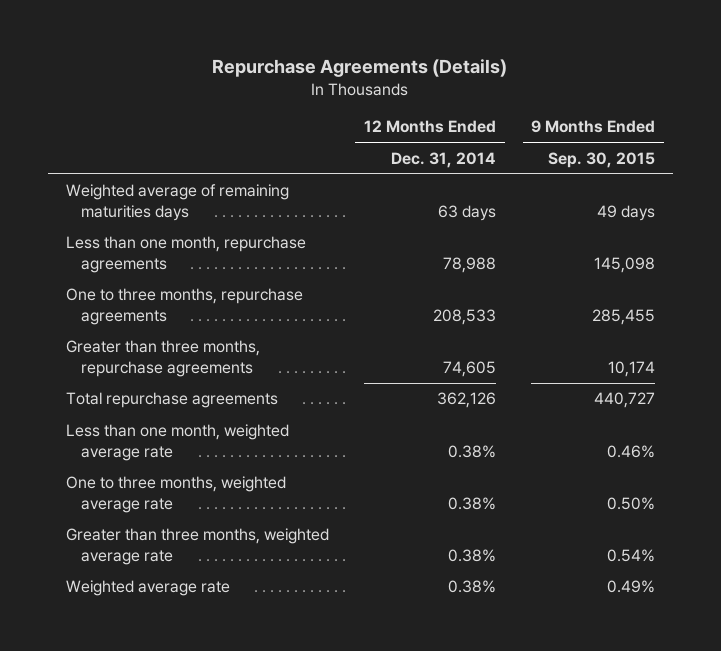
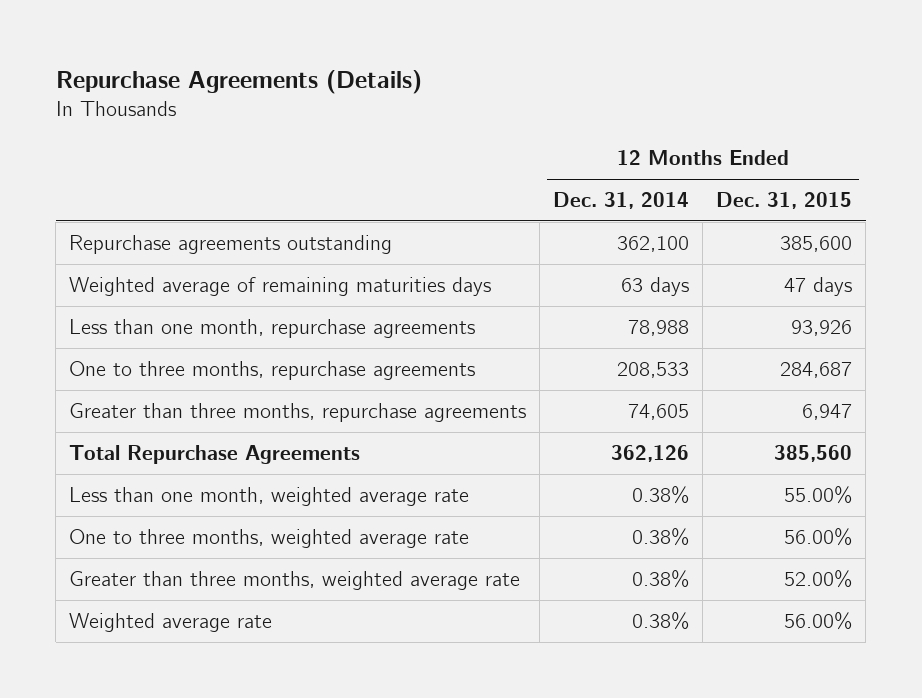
- | 12 Months Ended Dec. 31, 2014 | 9 Months Ended Sep. 30, 2015
+ | 12 Months Ended Dec. 31, 2014 | 12 Months Ended Dec. 31, 2015
+ Repurchase agreements outstanding | 362,100 | 385,600
- Total repurchase agreements | 362,126 | 440,727
+ Total Repurchase Agreements | 362,126 | 385,560

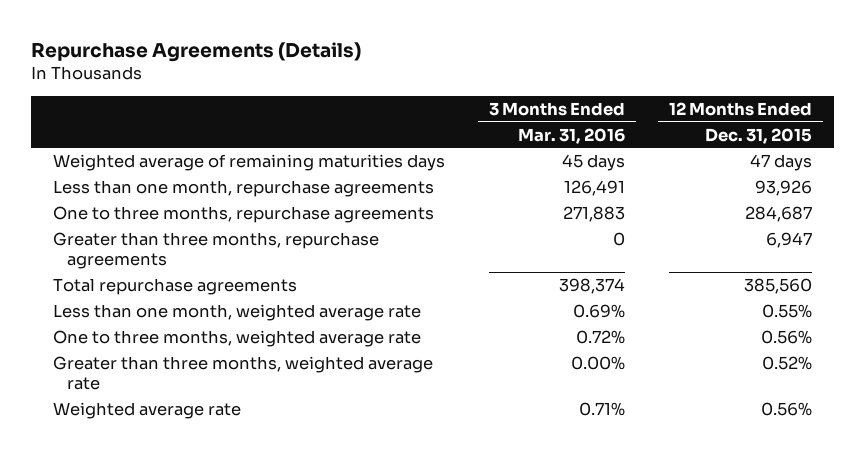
- | 12 Months Ended Dec. 31, 2014 | 12 Months Ended Dec. 31, 2015
+ | 3 Months Ended Mar. 31, 2016 | 12 Months Ended Dec. 31, 2015
- Repurchase agreements outstanding | 362,100 | 385,600
- Total Repurchase Agreements | 362,126 | 385,560
- Less than one month, weighted average rate | 0.38% | 55.00%
- One to three months, weighted average rate | 0.38% | 56.00%
- Greater than three months, weighted average rate | 0.38% | 52.00%
- Weighted average rate | 0.38% | 56.00%
+ Total repurchase agreements | 398,374 | 385,560
+ Less than one month, weighted average rate | 0.69% | 0.55%
+ One to three months, weighted average rate | 0.72% | 0.56%
+ Greater than three months, weighted average rate | 0.00% | 0.52%
+ Weighted average rate | 0.71% | 0.56%

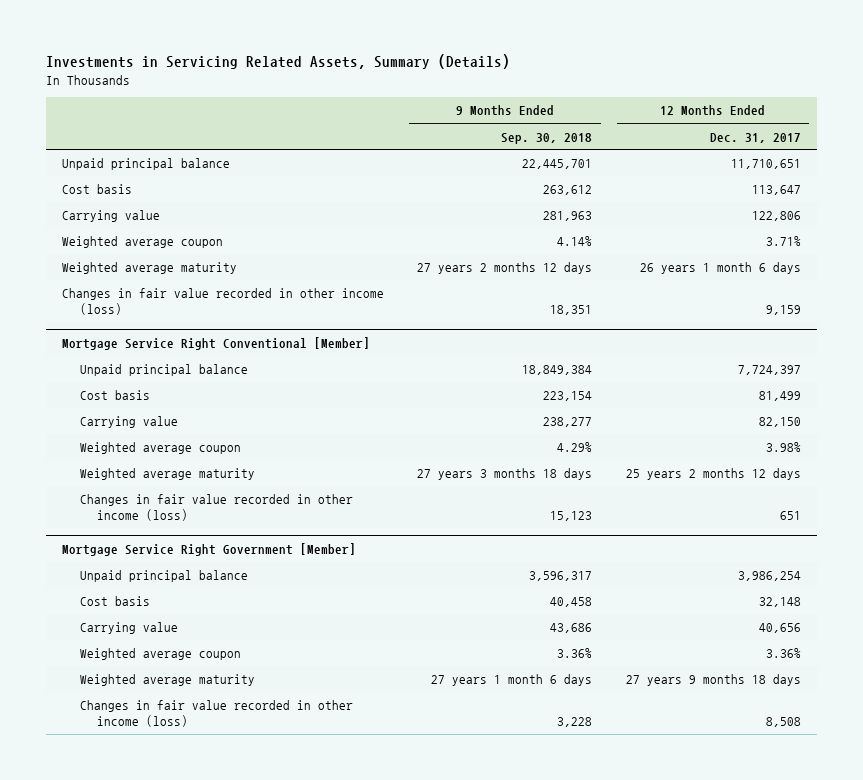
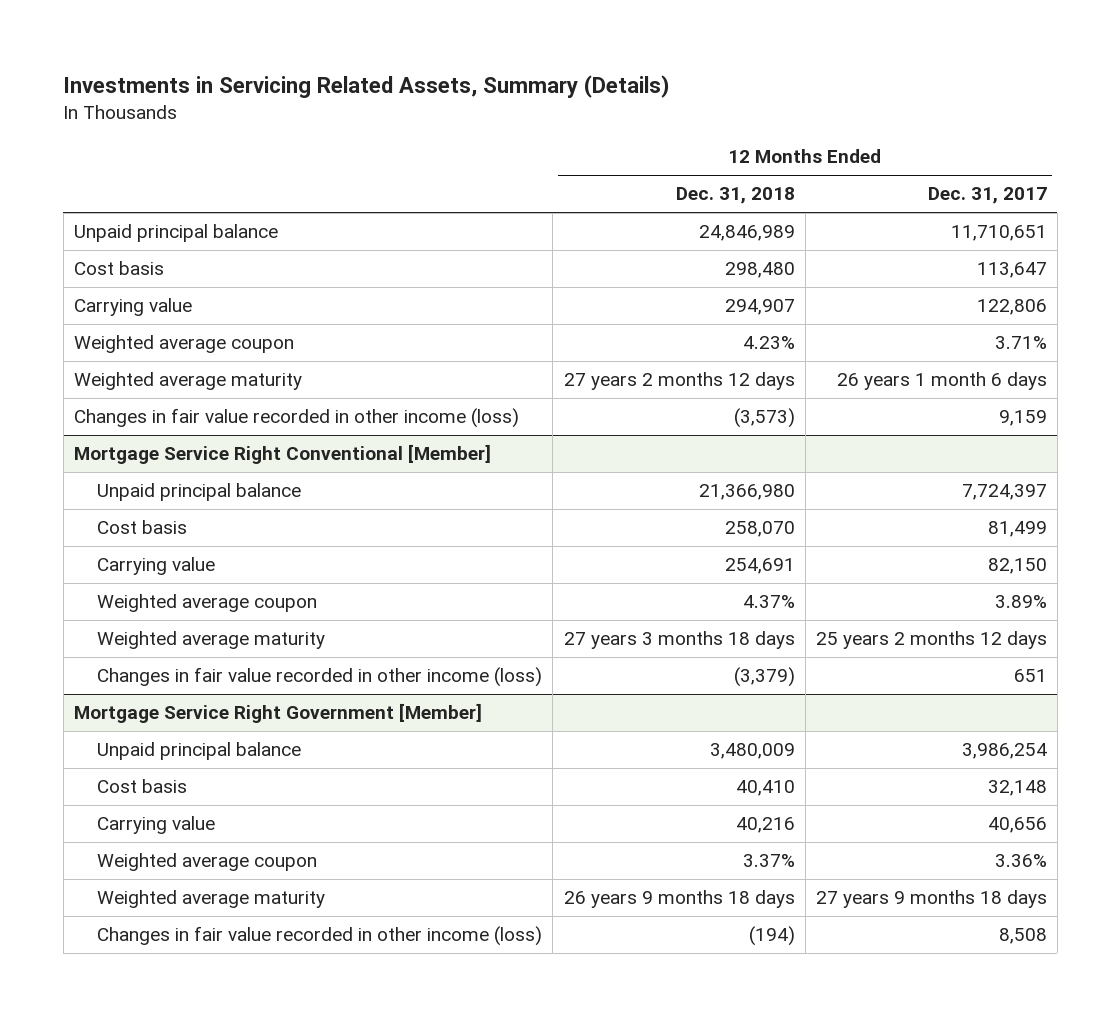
- | 9 Months Ended Sep. 30, 2018 | 12 Months Ended Dec. 31, 2017
+ | 12 Months Ended Dec. 31, 2018 | 12 Months Ended Dec. 31, 2017
@ Mortgage Service Right Conventional [Member]
- Weighted average coupon | 4.29% | 3.98%
+ Weighted average coupon | 4.37% | 3.89%

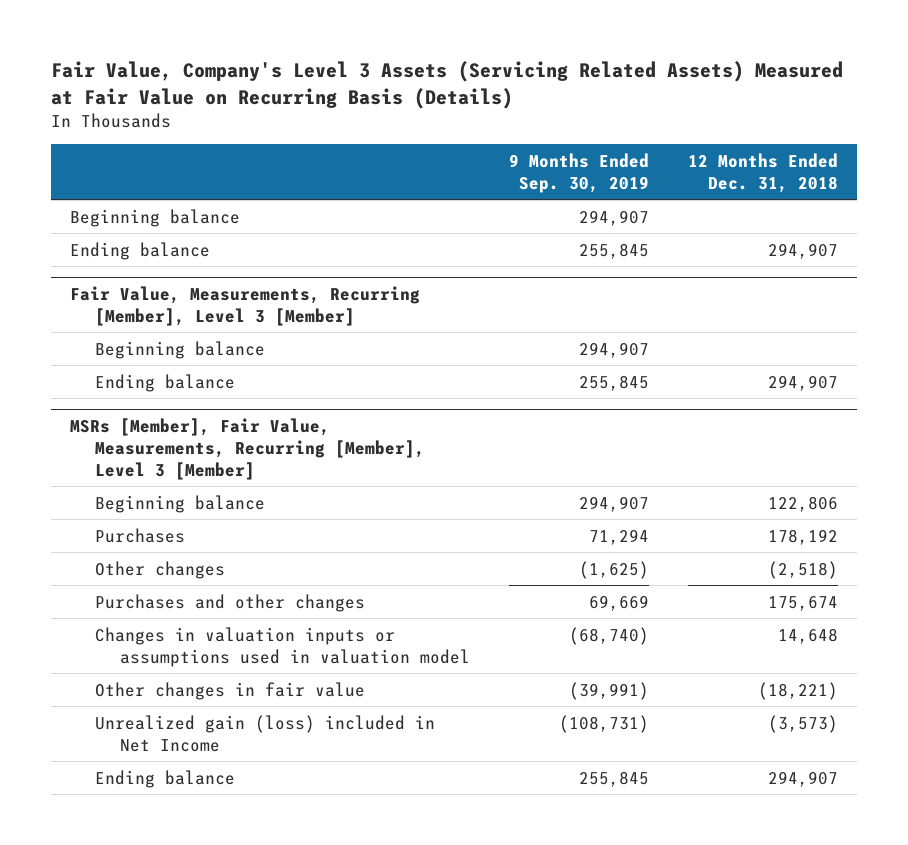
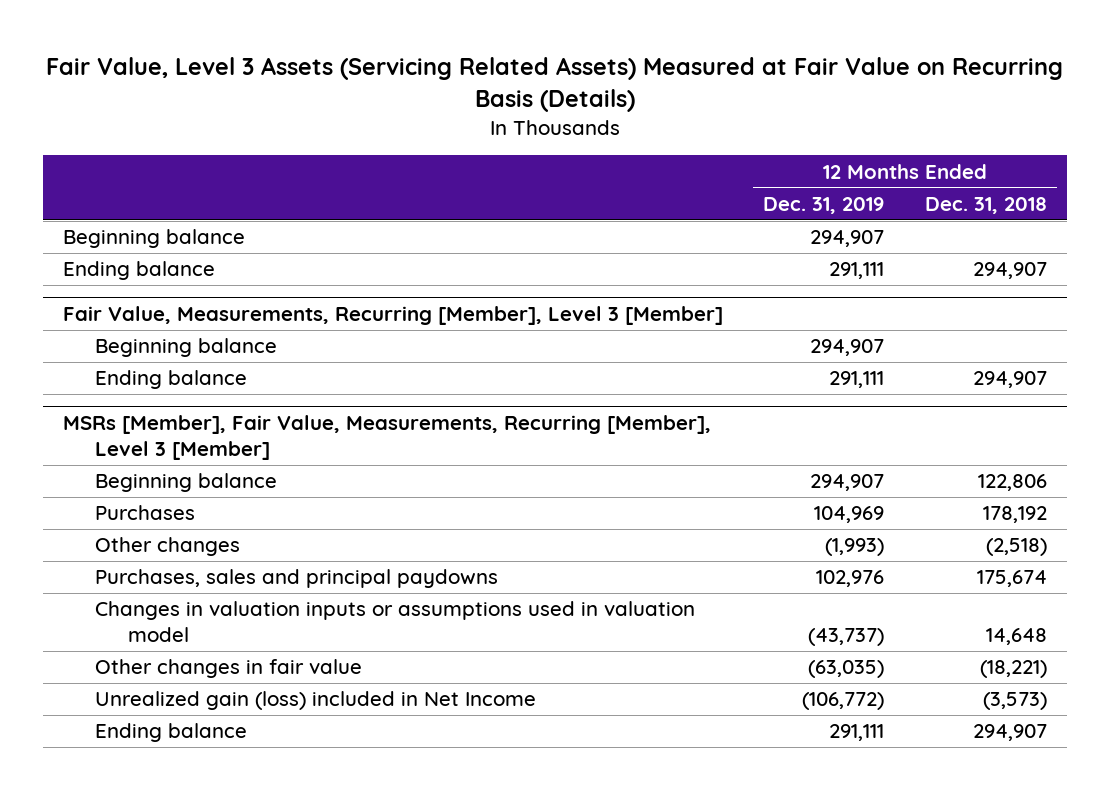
- Fair Value, Company's Level 3 Assets (Servicing Related Assets) Measured at Fair Value on Recurring Basis (Details)
+ Fair Value, Level 3 Assets (Servicing Related Assets) Measured at Fair Value on Recurring Basis (Details)
- | 9 Months Ended Sep. 30, 2019 | 12 Months Ended Dec. 31, 2018
+ | 12 Months Ended Dec. 31, 2019 | 12 Months Ended Dec. 31, 2018
@ MSRs [Member], Fair Value, Measurements, Recurring [Member], Level 3 [Member]
- Purchases and other changes | 69,669 | 175,674
+ Purchases, sales and principal paydowns | 102,976 | 175,674

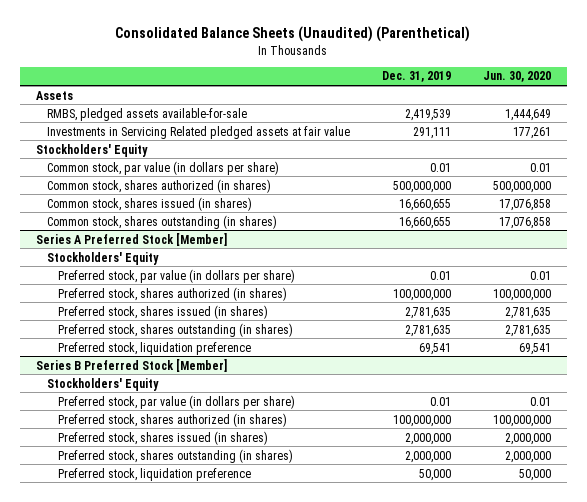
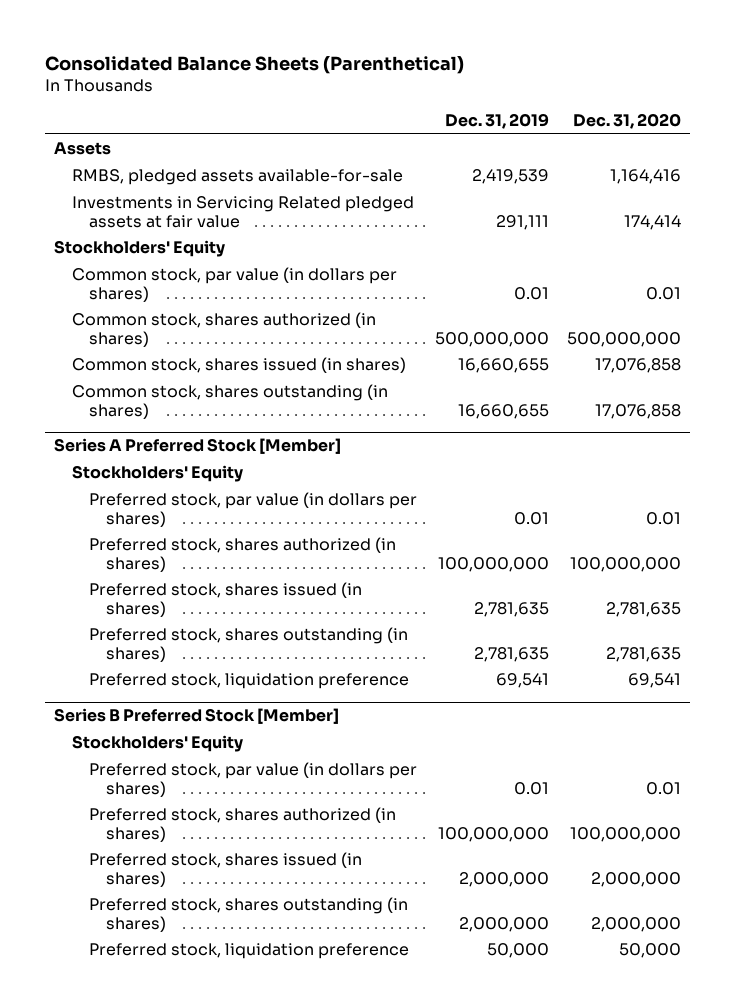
- Consolidated Balance Sheets (Unaudited) (Parenthetical)
+ Consolidated Balance Sheets (Parenthetical)
- | Dec. 31, 2019 | Jun. 30, 2020
+ | Dec. 31, 2019 | Dec. 31, 2020
- Common stock, par value (in dollars per share) | 0.01 | 0.01
+ Common stock, par value (in dollars per shares) | 0.01 | 0.01
@ Series A Preferred Stock [Member]
- Preferred stock, par value (in dollars per share) | 0.01 | 0.01
+ Preferred stock, par value (in dollars per shares) | 0.01 | 0.01
@ Series B Preferred Stock [Member]
- Preferred stock, par value (in dollars per share) | 0.01 | 0.01
+ Preferred stock, par value (in dollars per shares) | 0.01 | 0.01

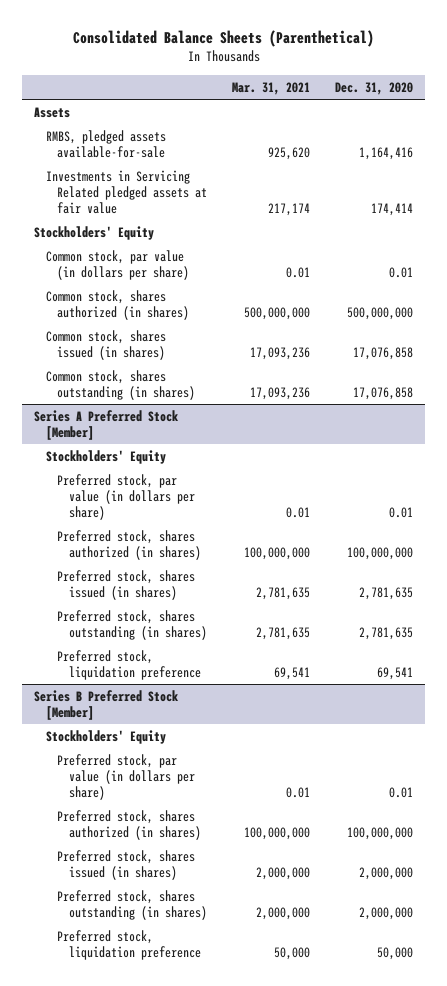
- | Dec. 31, 2019 | Dec. 31, 2020
+ | Mar. 31, 2021 | Dec. 31, 2020
- Common stock, par value (in dollars per shares) | 0.01 | 0.01
+ Common stock, par value (in dollars per share) | 0.01 | 0.01
@ Series A Preferred Stock [Member]
- Preferred stock, par value (in dollars per shares) | 0.01 | 0.01
+ Preferred stock, par value (in dollars per share) | 0.01 | 0.01
@ Series B Preferred Stock [Member]
- Preferred stock, par value (in dollars per shares) | 0.01 | 0.01
+ Preferred stock, par value (in dollars per share) | 0.01 | 0.01

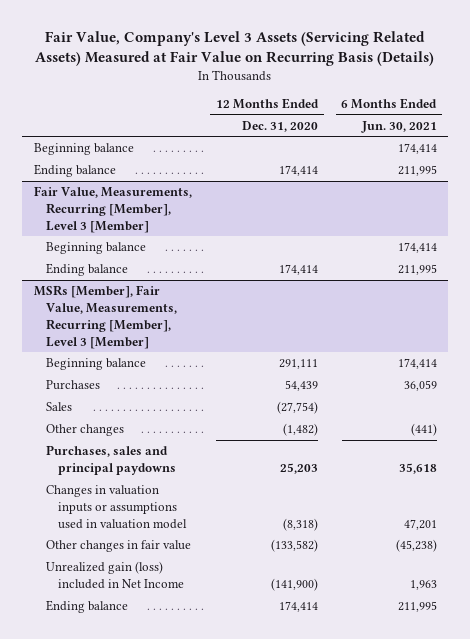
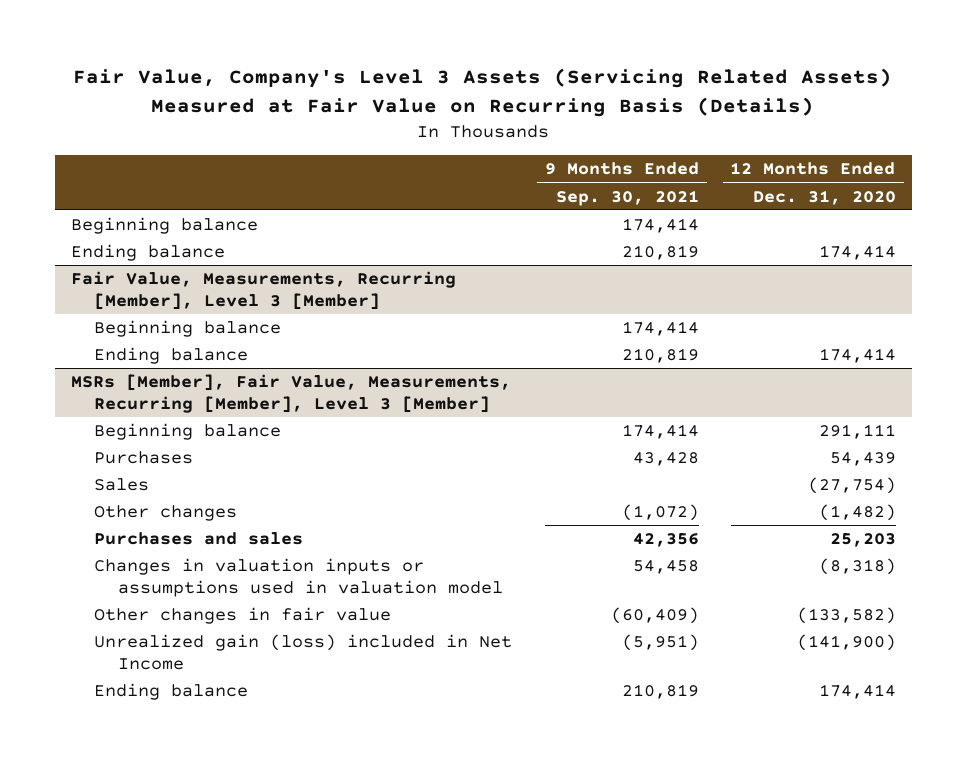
- | 12 Months Ended Dec. 31, 2020 | 6 Months Ended Jun. 30, 2021
+ | 9 Months Ended Sep. 30, 2021 | 12 Months Ended Dec. 31, 2020
@ MSRs [Member], Fair Value, Measurements, Recurring [Member], Level 3 [Member]
- Purchases, sales and principal paydowns | 25,203 | 35,618
+ Purchases and sales | 42,356 | 25,203

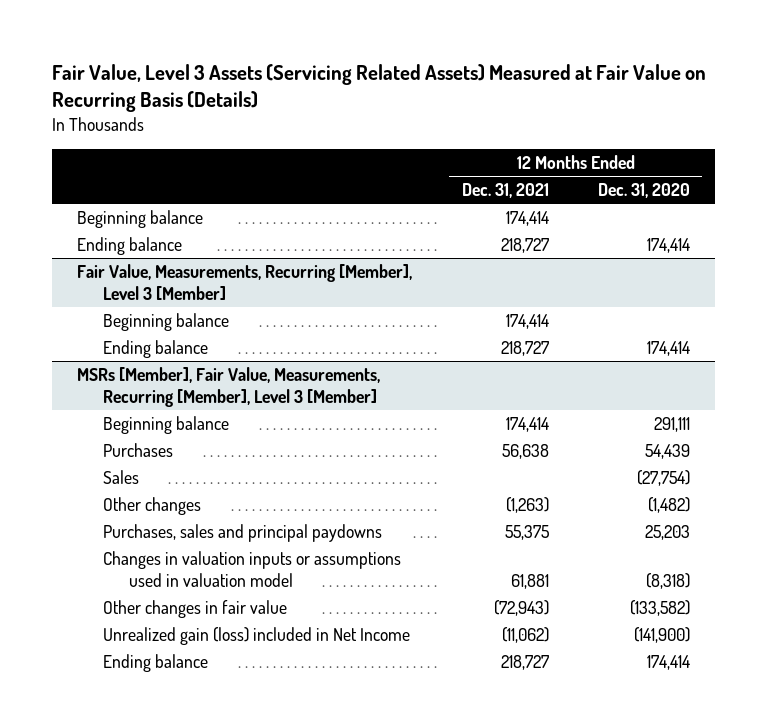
- Fair Value, Company's Level 3 Assets (Servicing Related Assets) Measured at Fair Value on Recurring Basis (Details)
+ Fair Value, Level 3 Assets (Servicing Related Assets) Measured at Fair Value on Recurring Basis (Details)
- | 9 Months Ended Sep. 30, 2021 | 12 Months Ended Dec. 31, 2020
+ | 12 Months Ended Dec. 31, 2021 | 12 Months Ended Dec. 31, 2020
@ MSRs [Member], Fair Value, Measurements, Recurring [Member], Level 3 [Member]
- Purchases and sales | 42,356 | 25,203
+ Purchases, sales and principal paydowns | 55,375 | 25,203

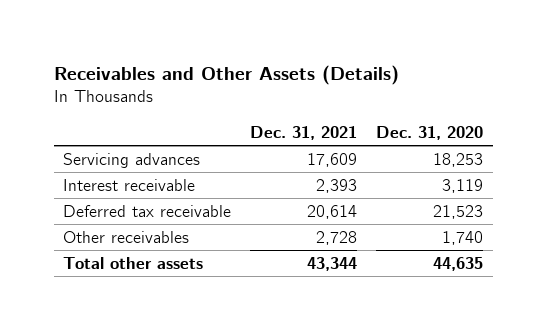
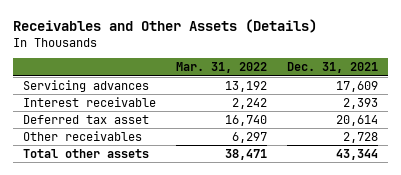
- | Dec. 31, 2021 | Dec. 31, 2020
+ | Mar. 31, 2022 | Dec. 31, 2021
- Deferred tax receivable | 20,614 | 21,523
+ Deferred tax asset | 16,740 | 20,614

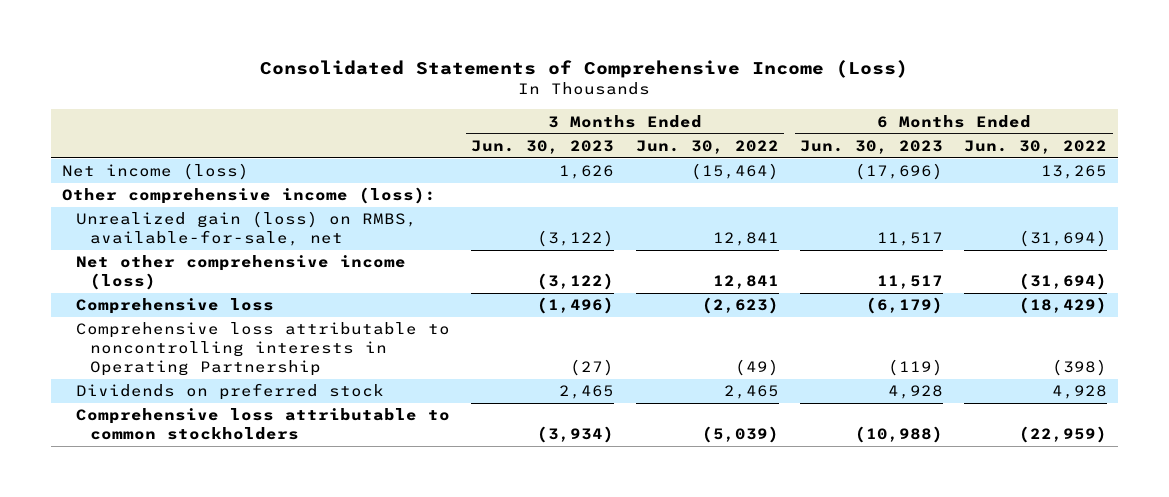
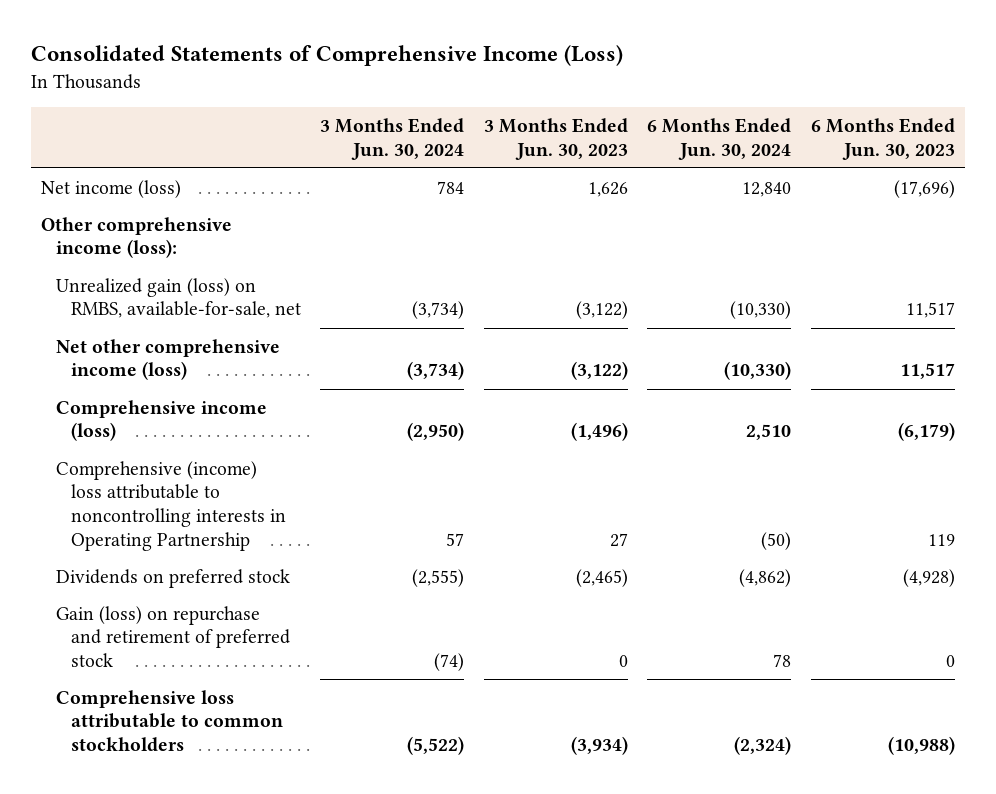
- | 3 Months Ended Jun. 30, 2023 | 3 Months Ended Jun. 30, 2022 | 6 Months Ended Jun. 30, 2023 | 6 Months Ended Jun. 30, 2022
+ | 3 Months Ended Jun. 30, 2024 | 3 Months Ended Jun. 30, 2023 | 6 Months Ended Jun. 30, 2024 | 6 Months Ended Jun. 30, 2023
- Comprehensive loss | (1,496) | (2,623) | (6,179) | (18,429)
- Comprehensive loss attributable to noncontrolling interests in Operating Partnership | (27) | (49) | (119) | (398)
- Dividends on preferred stock | 2,465 | 2,465 | 4,928 | 4,928
+ Comprehensive income (loss) | (2,950) | (1,496) | 2,510 | (6,179)
+ Comprehensive (income) loss attributable to noncontrolling interests in Operating Partnership | 57 | 27 | (50) | 119
+ Dividends on preferred stock | (2,555) | (2,465) | (4,862) | (4,928)
+ Gain (loss) on repurchase and retirement of preferred stock | (74) | 0 | 78 | 0

